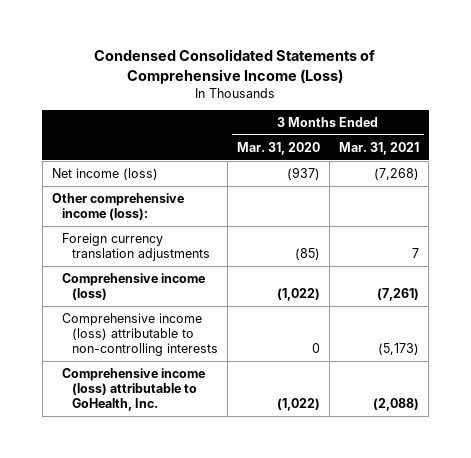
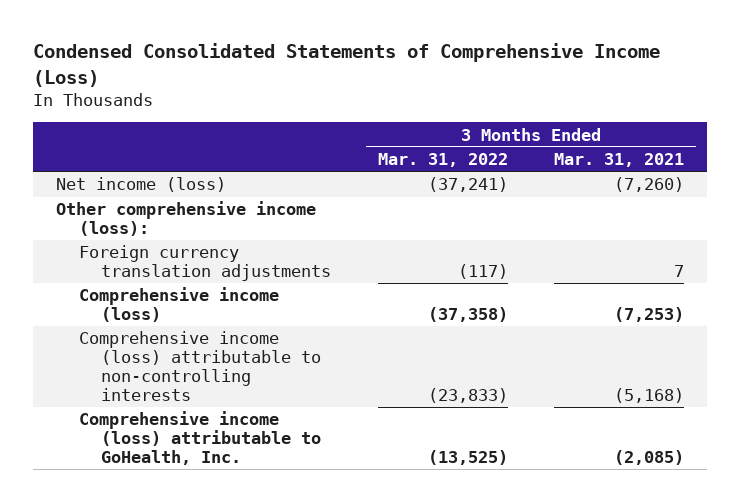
- | 3 Months Ended Mar. 31, 2020 | 3 Months Ended Mar. 31, 2021
+ | 3 Months Ended Mar. 31, 2022 | 3 Months Ended Mar. 31, 2021
- Net income (loss) | (937) | (7,268)
+ Net income (loss) | (37,241) | (7,260)
- Comprehensive income (loss) | (1,022) | (7,261)
- Comprehensive income (loss) attributable to non-controlling interests | 0 | (5,173)
- Comprehensive income (loss) attributable to GoHealth, Inc. | (1,022) | (2,088)
+ Comprehensive income (loss) | (37,358) | (7,253)
+ Comprehensive income (loss) attributable to non-controlling interests | (23,833) | (5,168)
+ Comprehensive income (loss) attributable to GoHealth, Inc. | (13,525) | (2,085)

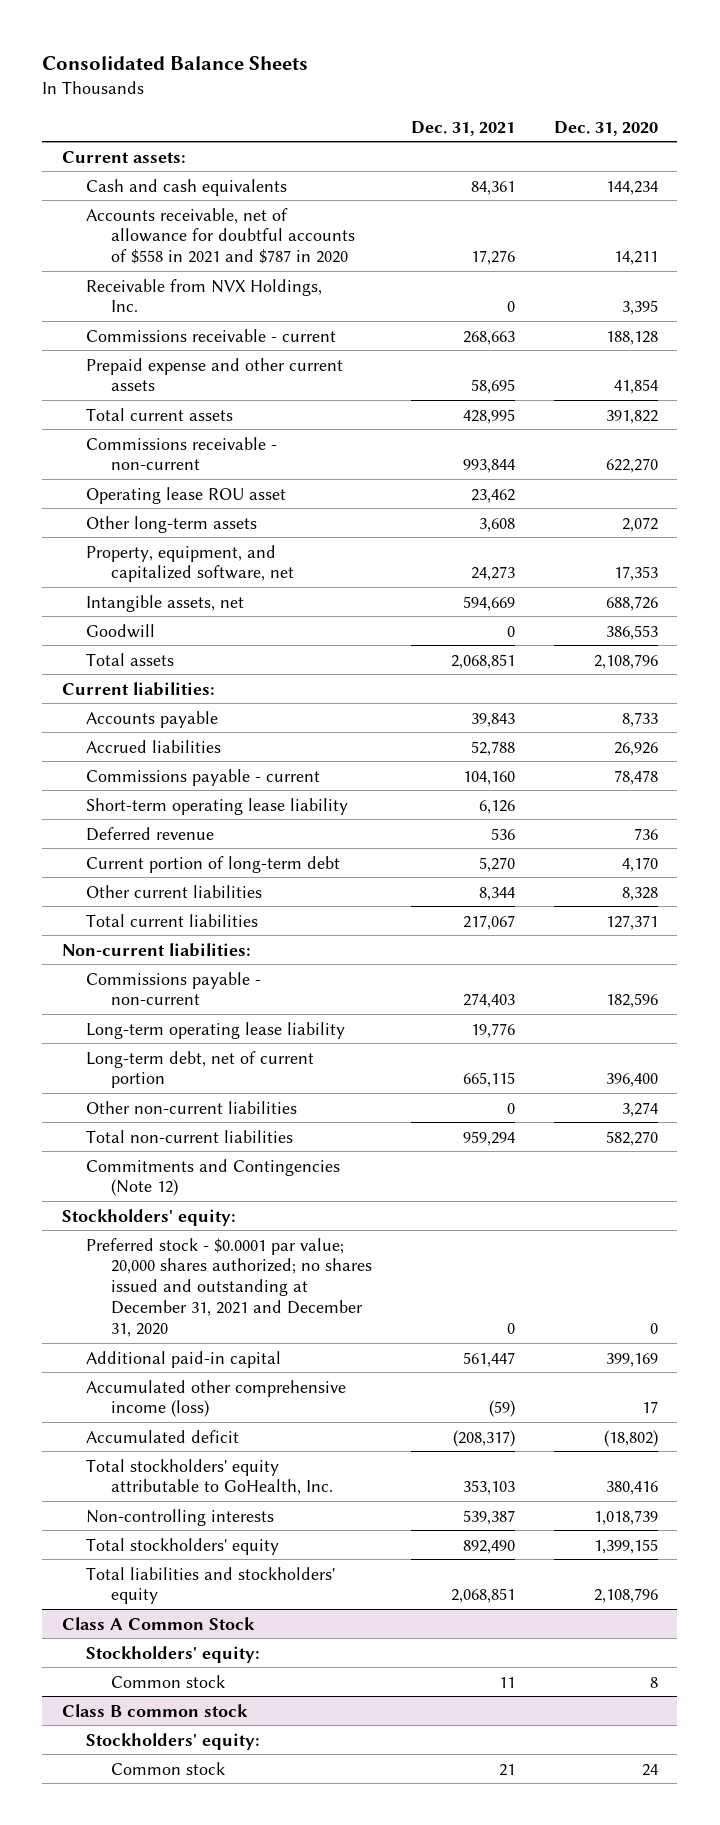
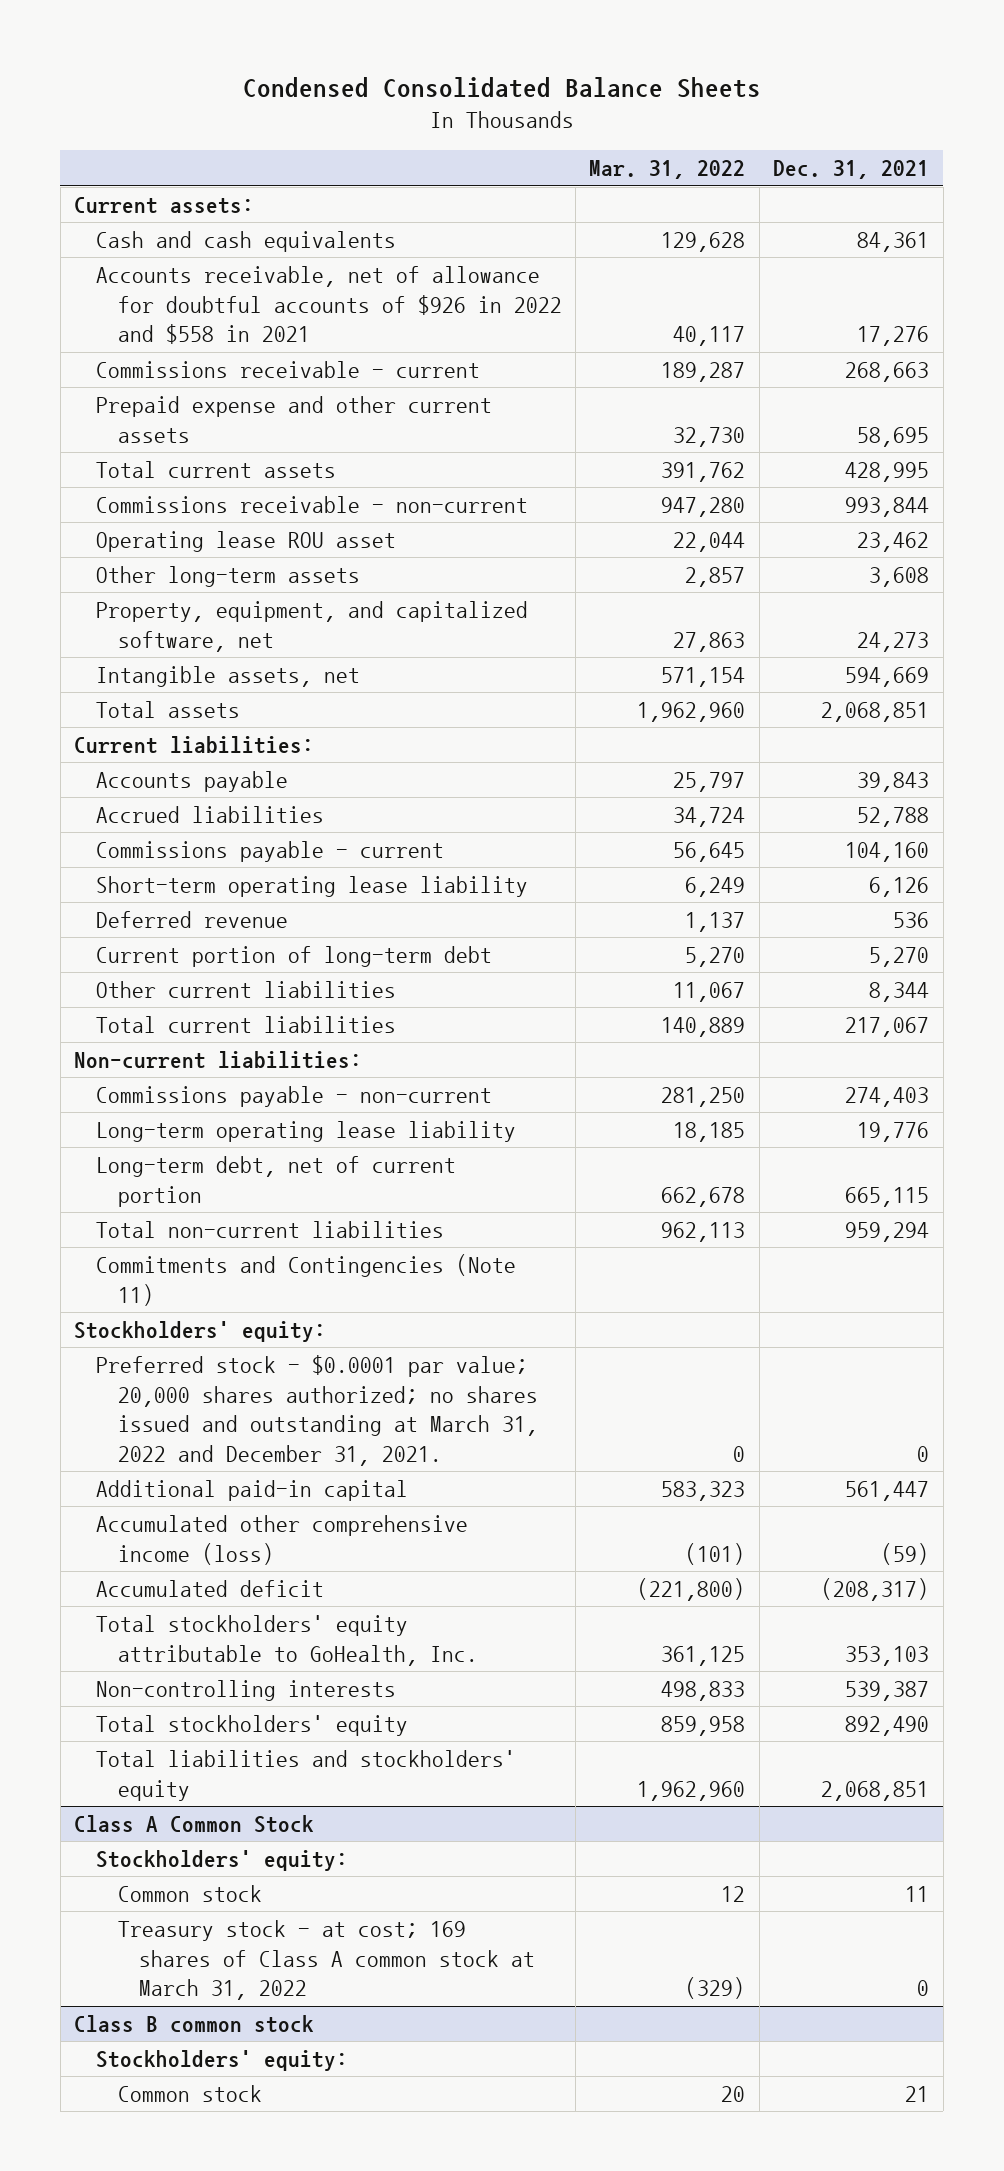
- Consolidated Balance Sheets
+ Condensed Consolidated Balance Sheets
- | Dec. 31, 2021 | Dec. 31, 2020
+ | Mar. 31, 2022 | Dec. 31, 2021
- Accounts receivable, net of allowance for doubtful accounts of $558 in 2021 and $787 in 2020 | 17,276 | 14,211
- Receivable from NVX Holdings, Inc. | 0 | 3,395
+ Accounts receivable, net of allowance for doubtful accounts of $926 in 2022 and $558 in 2021 | 40,117 | 17,276
- Goodwill | 0 | 386,553
- Other non-current liabilities | 0 | 3,274
- Commitments and Contingencies (Note 12)
+ Commitments and Contingencies (Note 11)
- Preferred stock - $0.0001 par value; 20,000 shares authorized; no shares issued and outstanding at December 31, 2021 and December 31, 2020 | 0 | 0
+ Preferred stock - $0.0001 par value; 20,000 shares authorized; no shares issued and outstanding at March 31, 2022 and December 31, 2021. | 0 | 0
@ Class A Common Stock
+ Treasury stock - at cost; 169 shares of Class A common stock at March 31, 2022 | (329) | 0

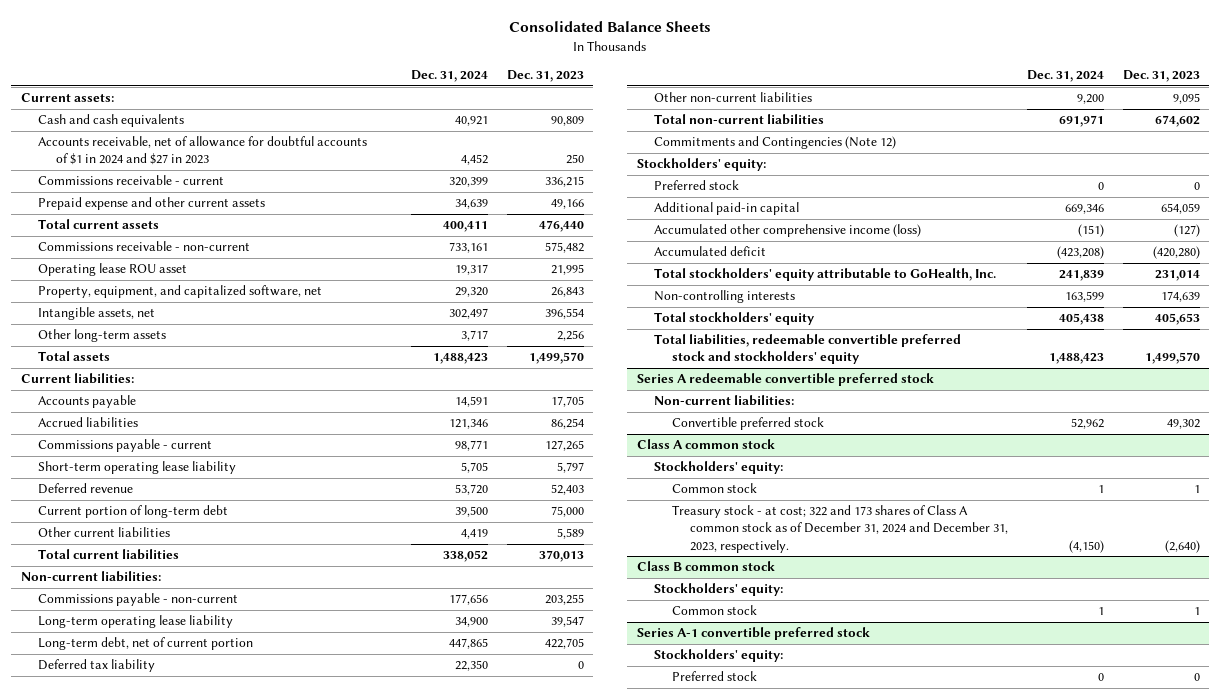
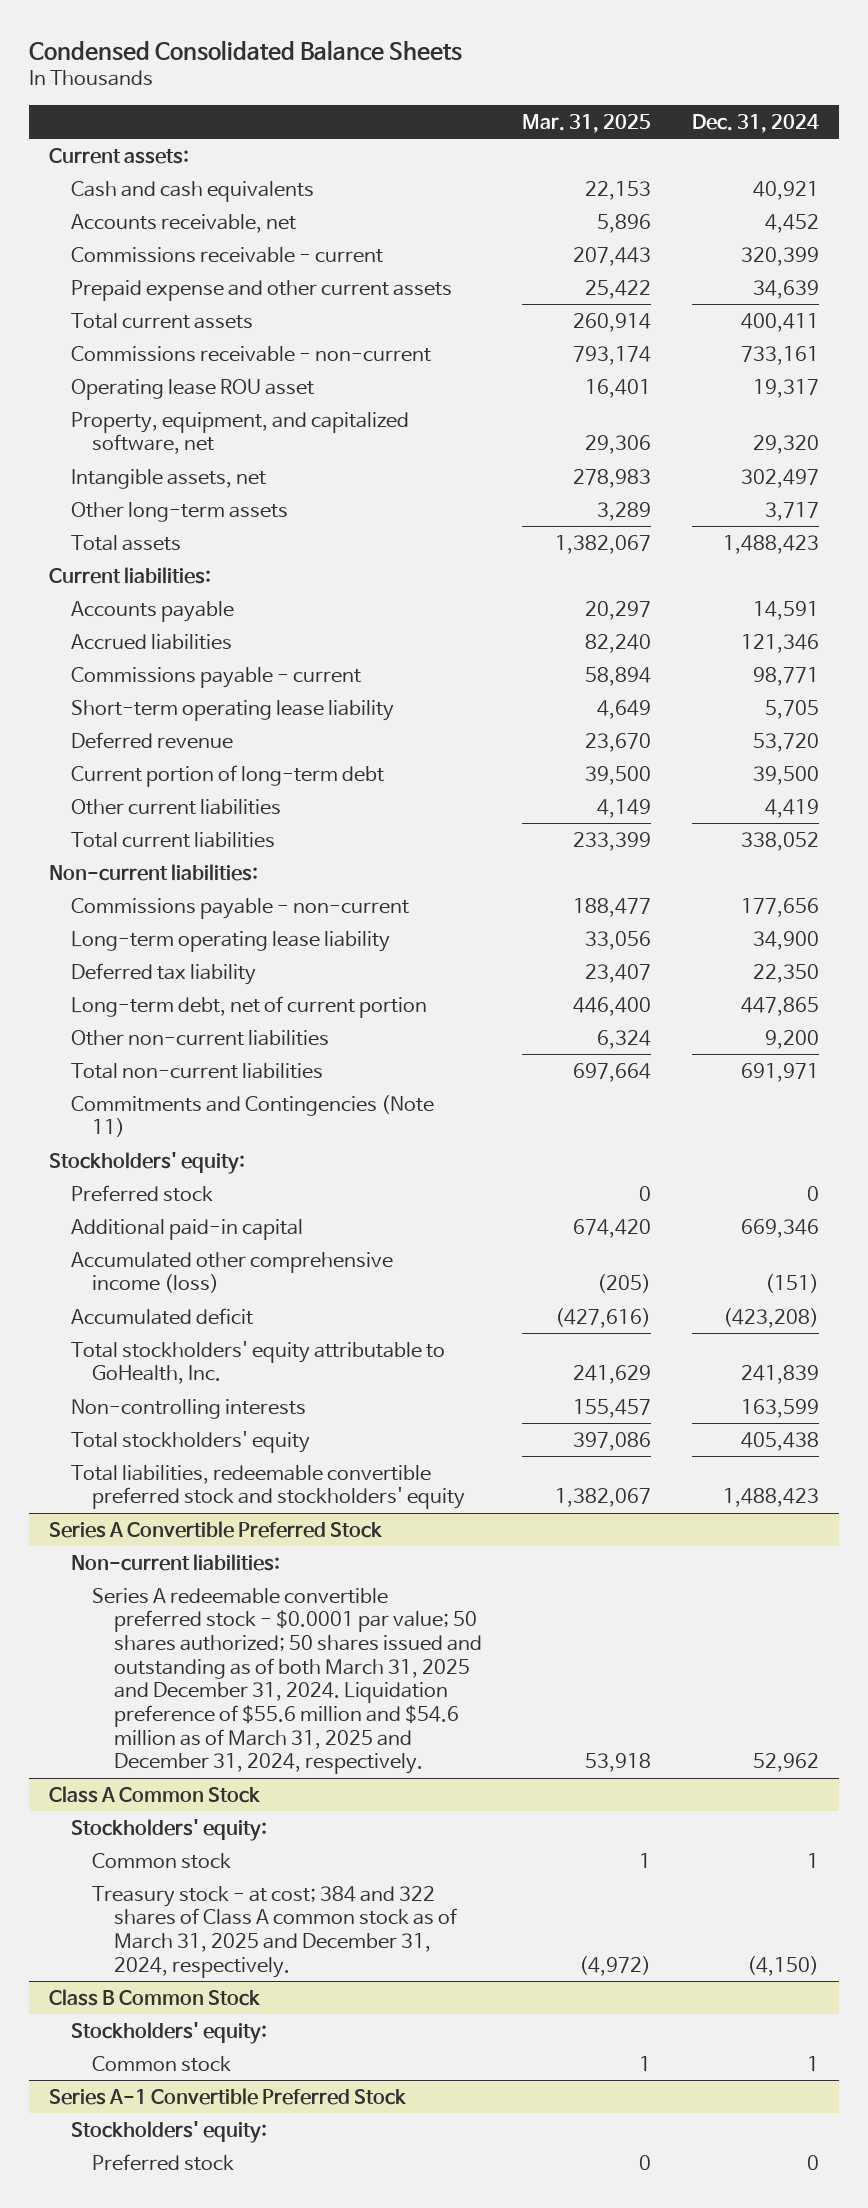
- Consolidated Balance Sheets
+ Condensed Consolidated Balance Sheets
- | Dec. 31, 2024 | Dec. 31, 2023
+ | Mar. 31, 2025 | Dec. 31, 2024
- Accounts receivable, net of allowance for doubtful accounts of $1 in 2024 and $27 in 2023 | 4,452 | 250
+ Accounts receivable, net | 5,896 | 4,452
moved down: Long-term debt, net of current portion | 446,400 | 447,865
- Commitments and Contingencies (Note 12)
+ Commitments and Contingencies (Note 11)
- Series A redeemable convertible preferred stock
+ Series A Convertible Preferred Stock
- Convertible preferred stock | 52,962 | 49,302
- Class A common stock
+ Series A redeemable convertible preferred stock - $0.0001 par value; 50 shares authorized; 50 shares issued and outstanding as of both March 31, 2025 and December 31, 2024. Liquidation preference of $55.6 million and $54.6 million as of March 31, 2025 and December 31, 2024, respectively. | 53,918 | 52,962
+ Class A Common Stock
- Treasury stock - at cost; 322 and 173 shares of Class A common stock as of December 31, 2024 and December 31, 2023, respectively. | (4,150) | (2,640)
- Class B common stock
+ Treasury stock - at cost; 384 and 322 shares of Class A common stock as of March 31, 2025 and December 31, 2024, respectively. | (4,972) | (4,150)
+ Class B Common Stock
- Series A-1 convertible preferred stock
+ Series A-1 Convertible Preferred Stock

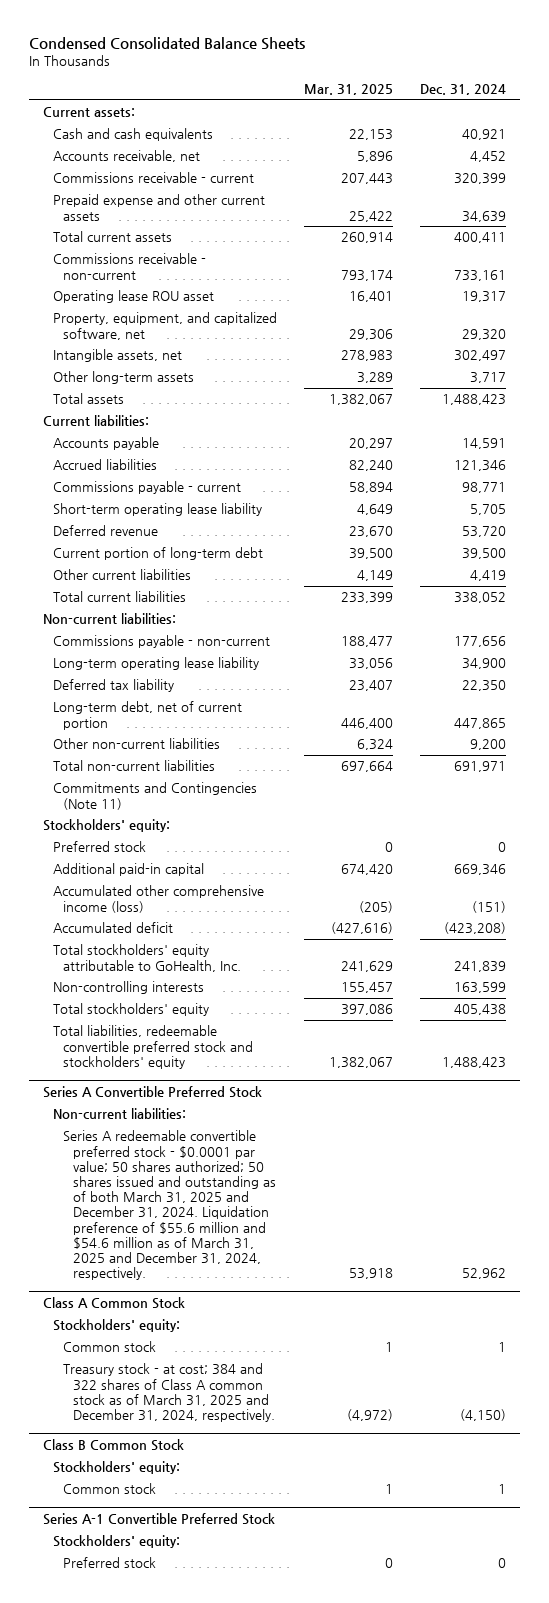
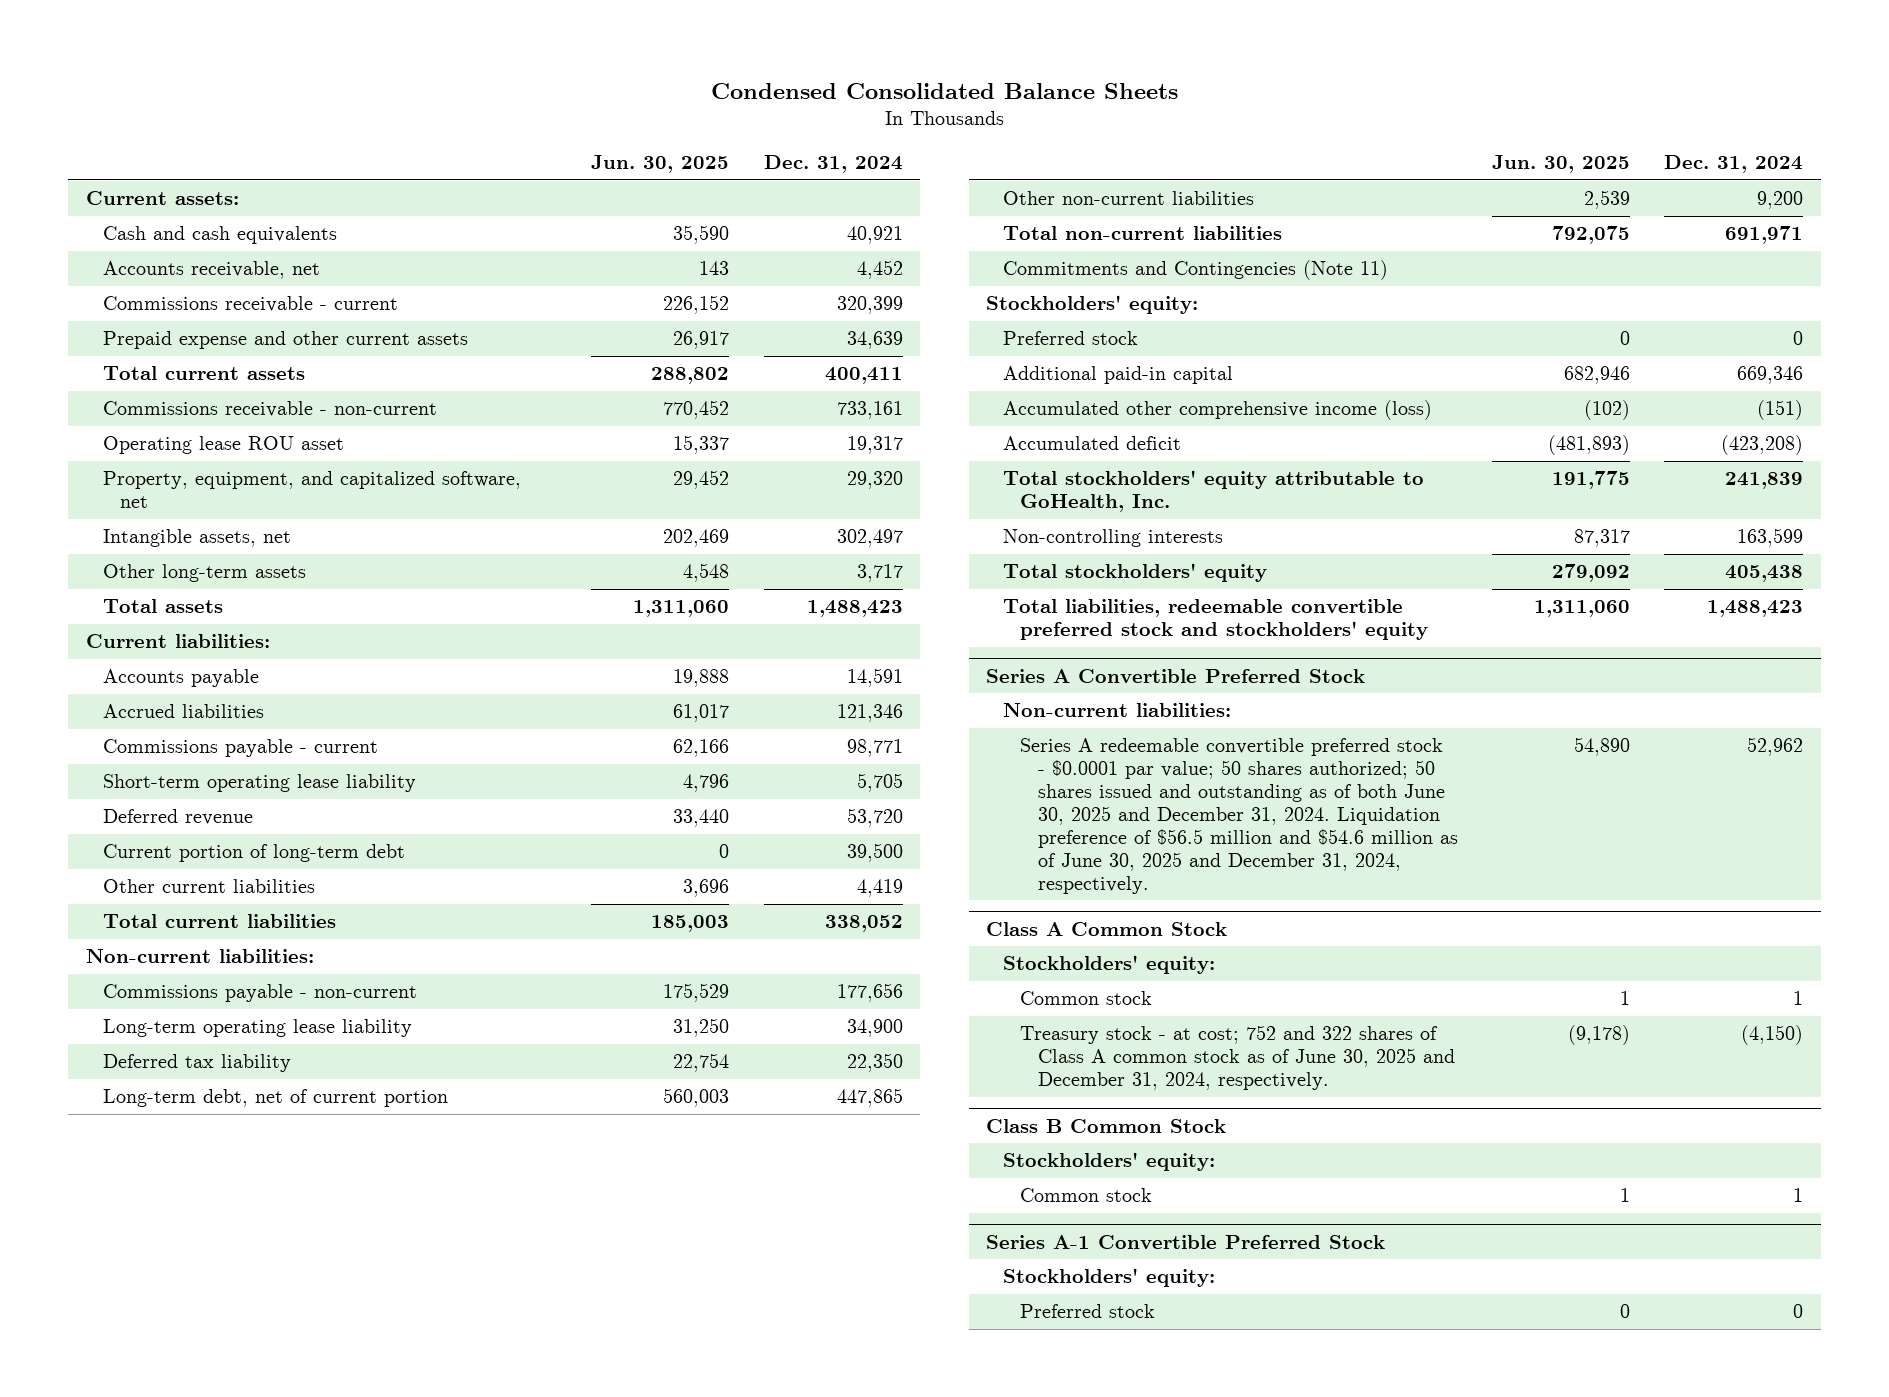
- | Mar. 31, 2025 | Dec. 31, 2024
+ | Jun. 30, 2025 | Dec. 31, 2024
@ Series A Convertible Preferred Stock
- Series A redeemable convertible preferred stock - $0.0001 par value; 50 shares authorized; 50 shares issued and outstanding as of both March 31, 2025 and December 31, 2024. Liquidation preference of $55.6 million and $54.6 million as of March 31, 2025 and December 31, 2024, respectively. | 53,918 | 52,962
+ Series A redeemable convertible preferred stock - $0.0001 par value; 50 shares authorized; 50 shares issued and outstanding as of both June 30, 2025 and December 31, 2024. Liquidation preference of $56.5 million and $54.6 million as of June 30, 2025 and December 31, 2024, respectively. | 54,890 | 52,962
@ Class A Common Stock
- Treasury stock - at cost; 384 and 322 shares of Class A common stock as of March 31, 2025 and December 31, 2024, respectively. | (4,972) | (4,150)
+ Treasury stock - at cost; 752 and 322 shares of Class A common stock as of June 30, 2025 and December 31, 2024, respectively. | (9,178) | (4,150)

